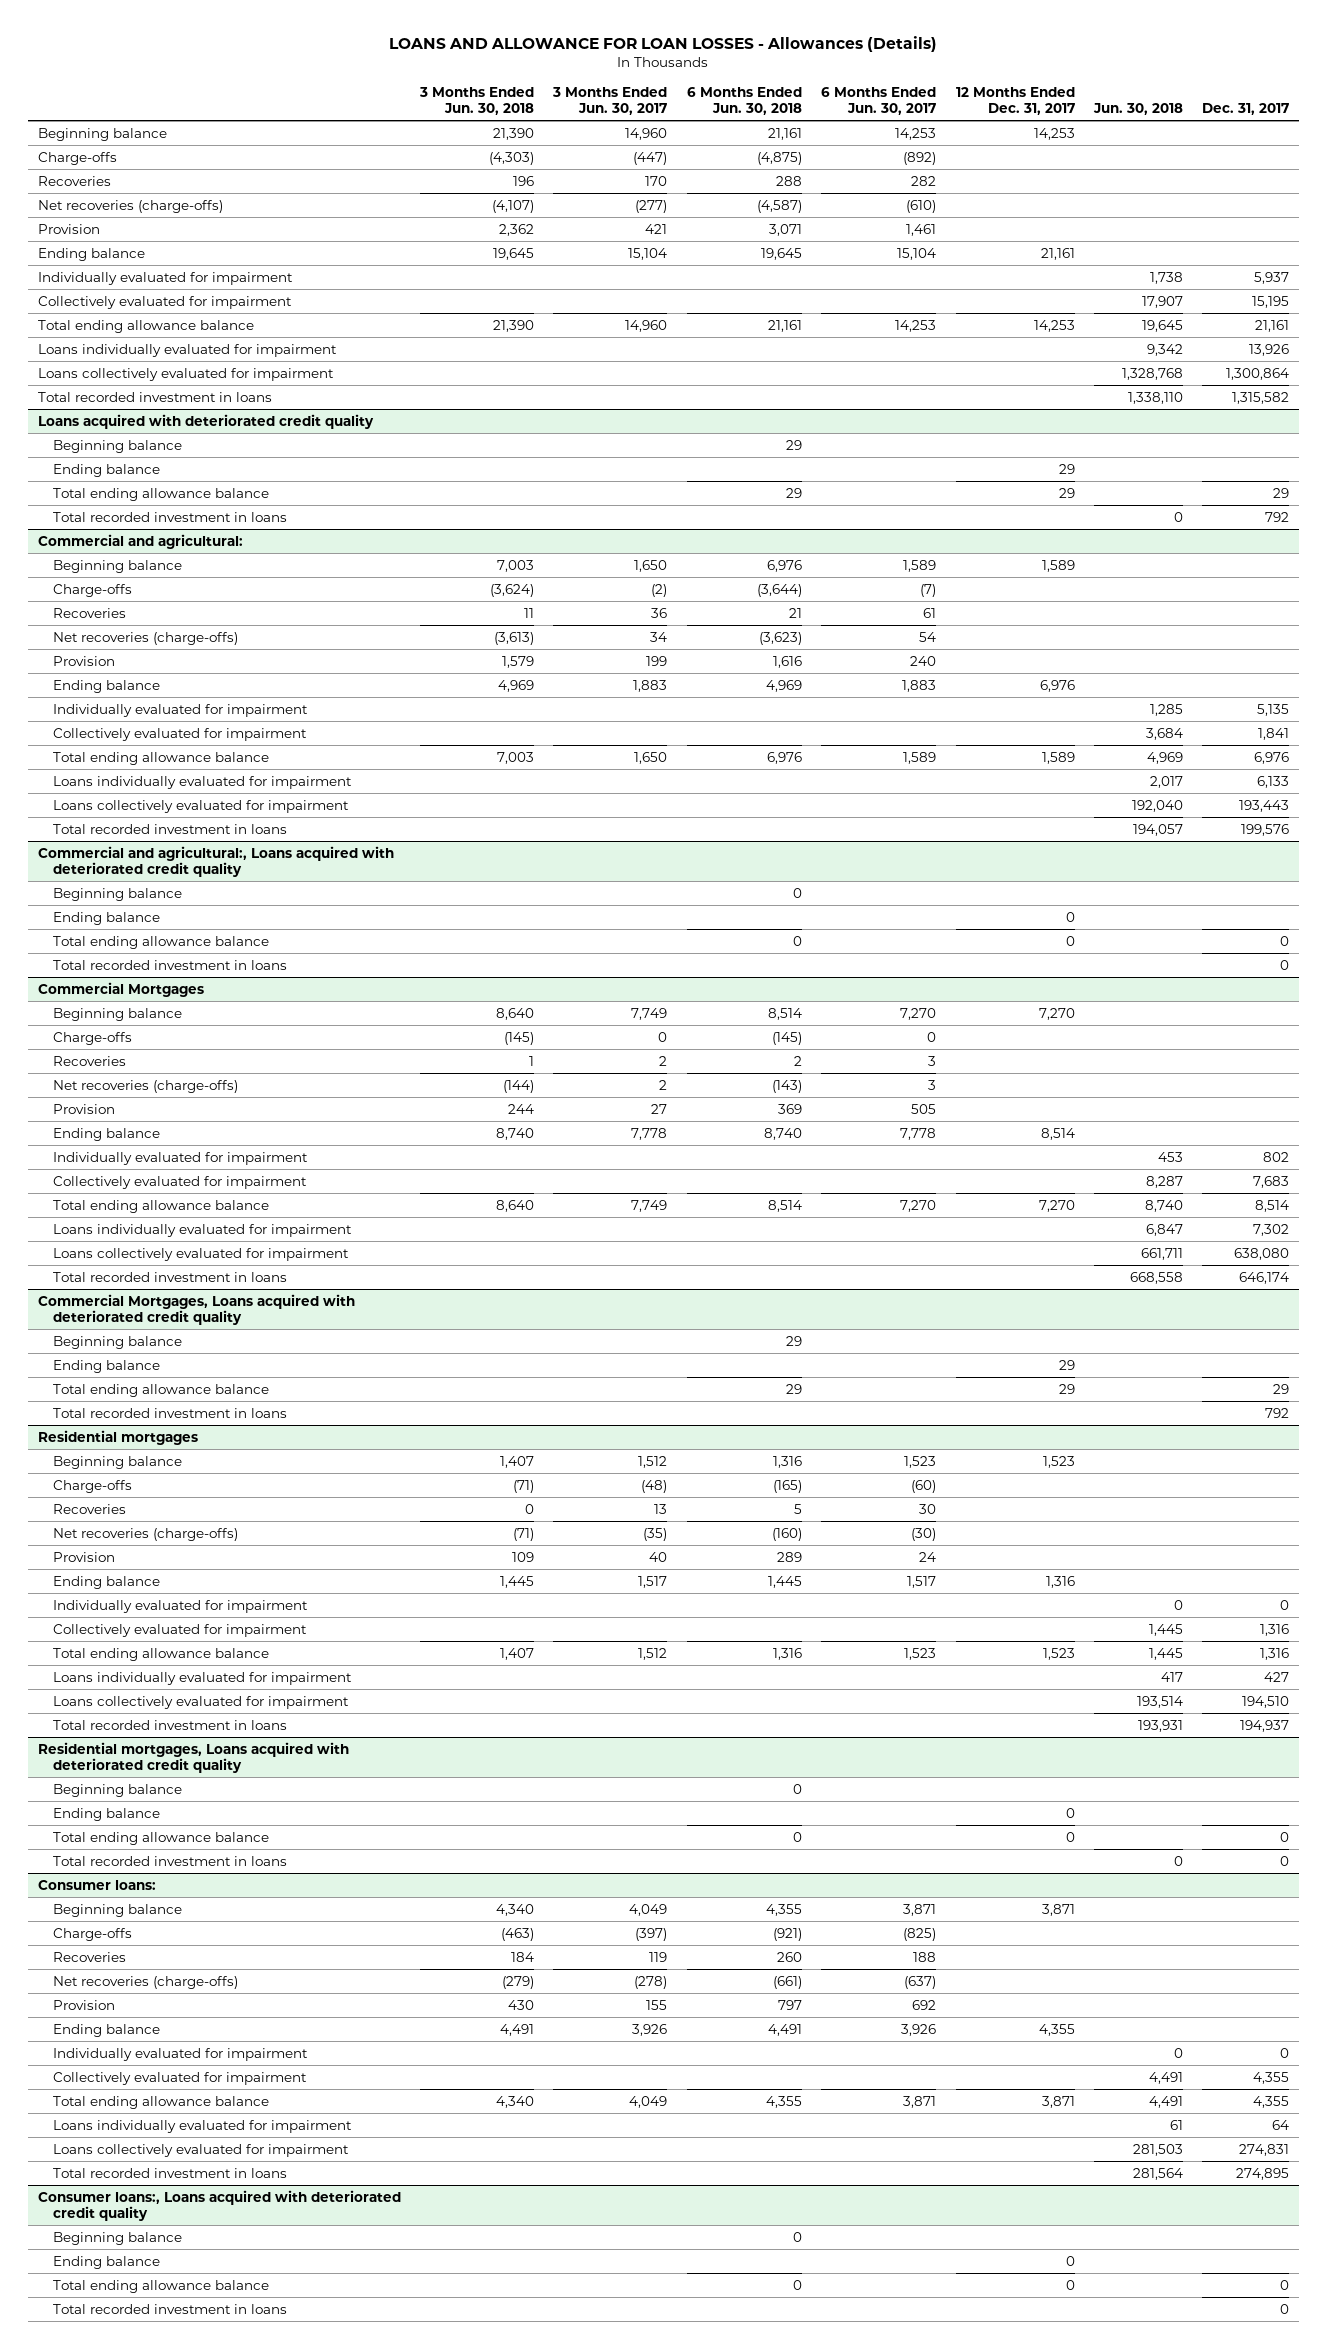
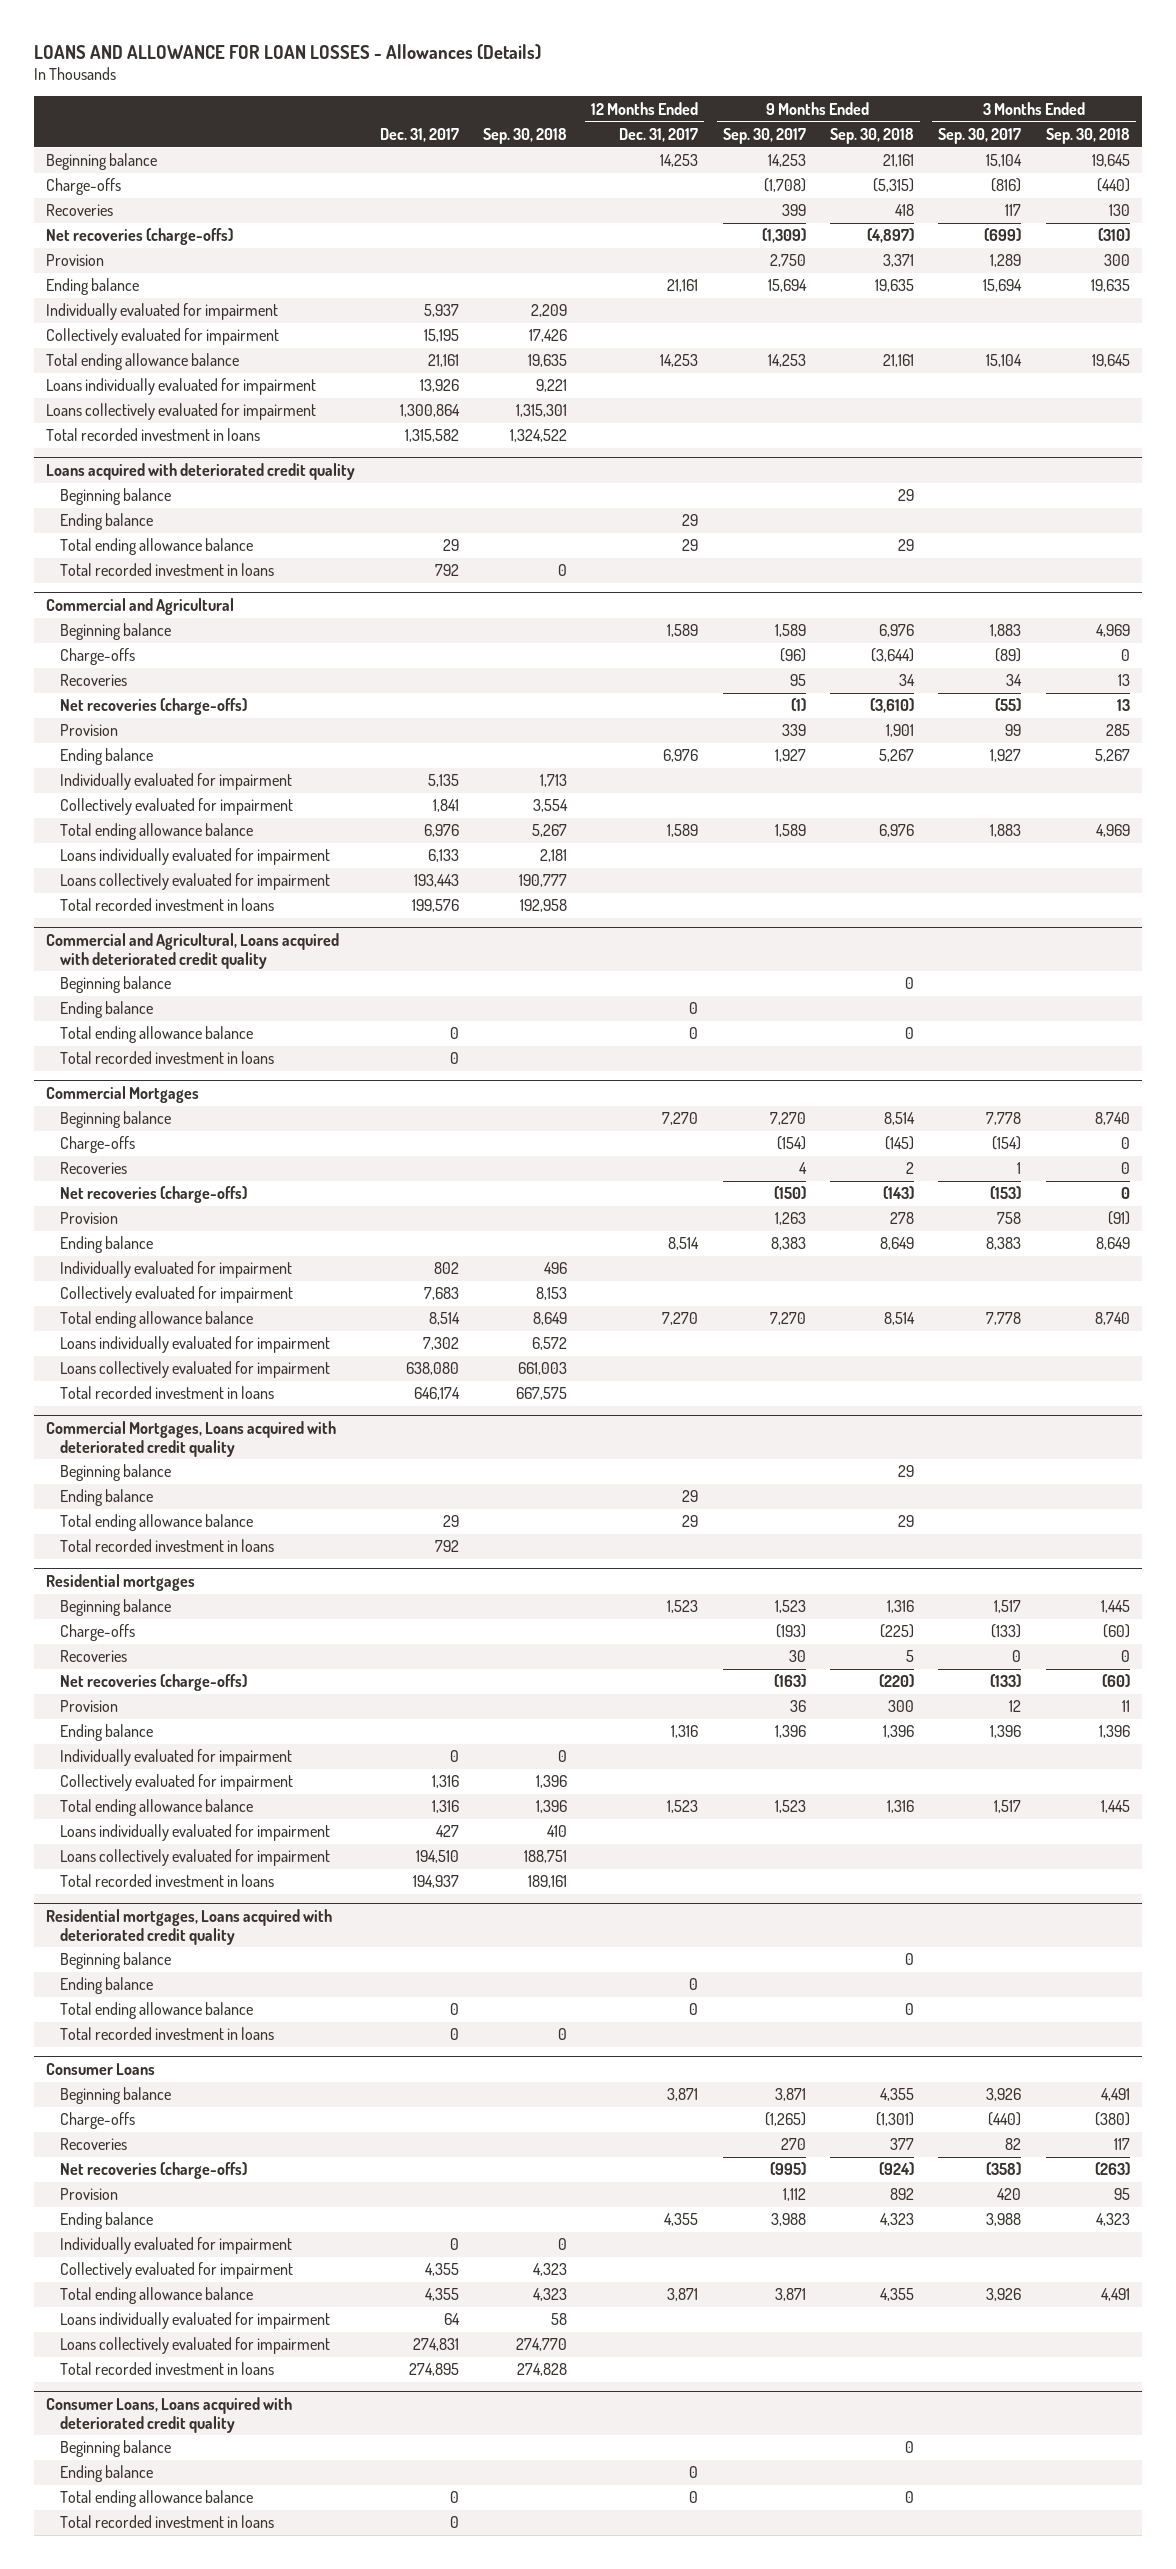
- | 3 Months Ended Jun. 30, 2018 | 3 Months Ended Jun. 30, 2017 | 6 Months Ended Jun. 30, 2018 | 6 Months Ended Jun. 30, 2017 | 12 Months Ended Dec. 31, 2017 | Jun. 30, 2018 | Dec. 31, 2017
+ | Dec. 31, 2017 | Sep. 30, 2018 | 12 Months Ended Dec. 31, 2017 | 9 Months Ended Sep. 30, 2017 | 9 Months Ended Sep. 30, 2018 | 3 Months Ended Sep. 30, 2017 | 3 Months Ended Sep. 30, 2018
- Commercial and agricultural:
+ Commercial and Agricultural
- Commercial and agricultural:, Loans acquired with deteriorated credit quality
+ Commercial and Agricultural, Loans acquired with deteriorated credit quality
- Consumer loans:
+ Consumer Loans
- Consumer loans:, Loans acquired with deteriorated credit quality
+ Consumer Loans, Loans acquired with deteriorated credit quality

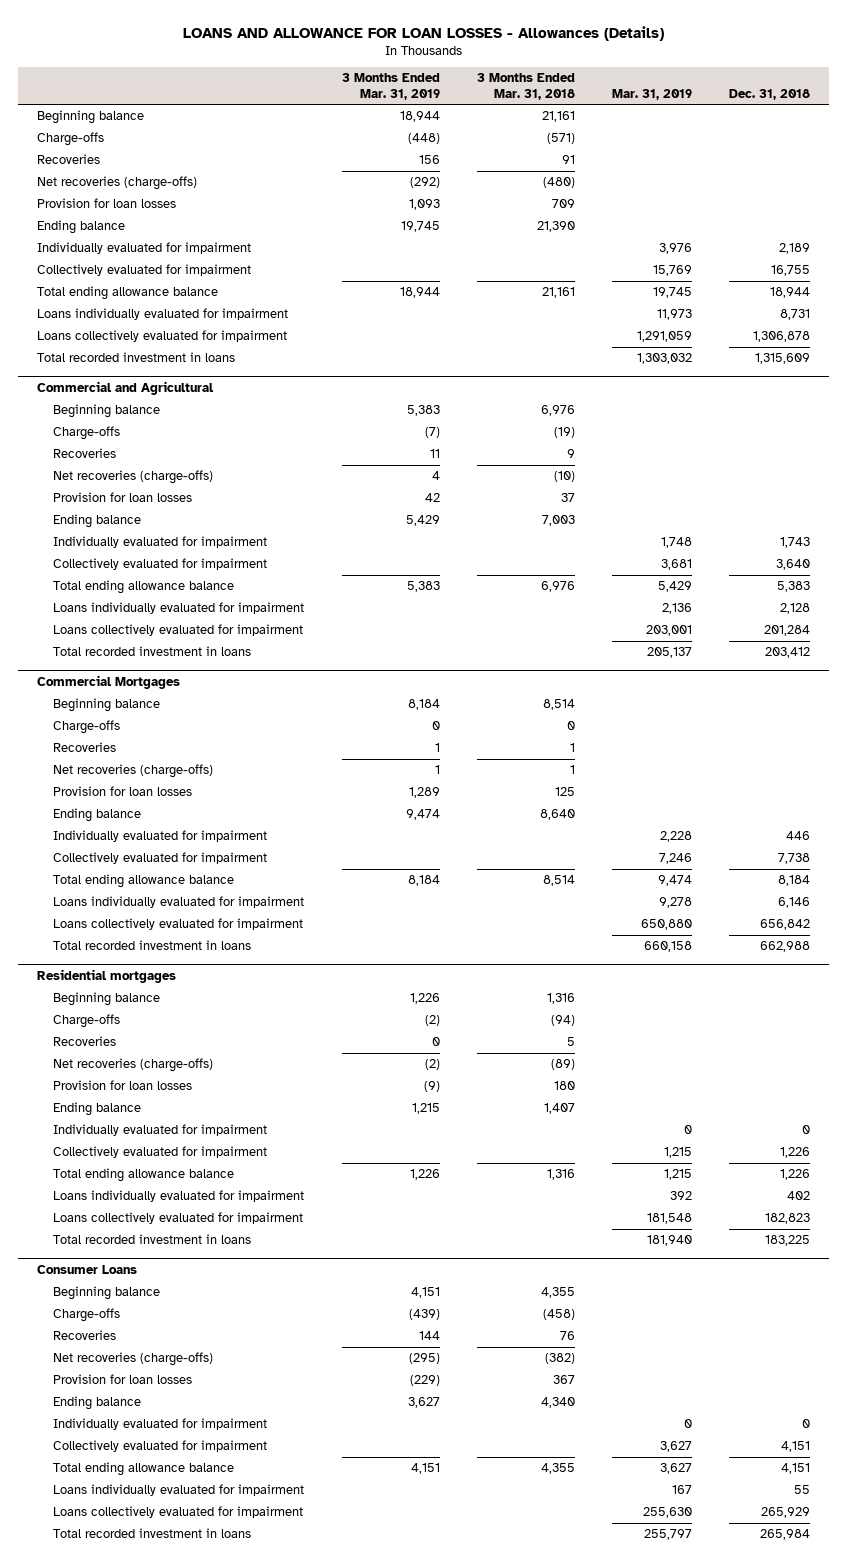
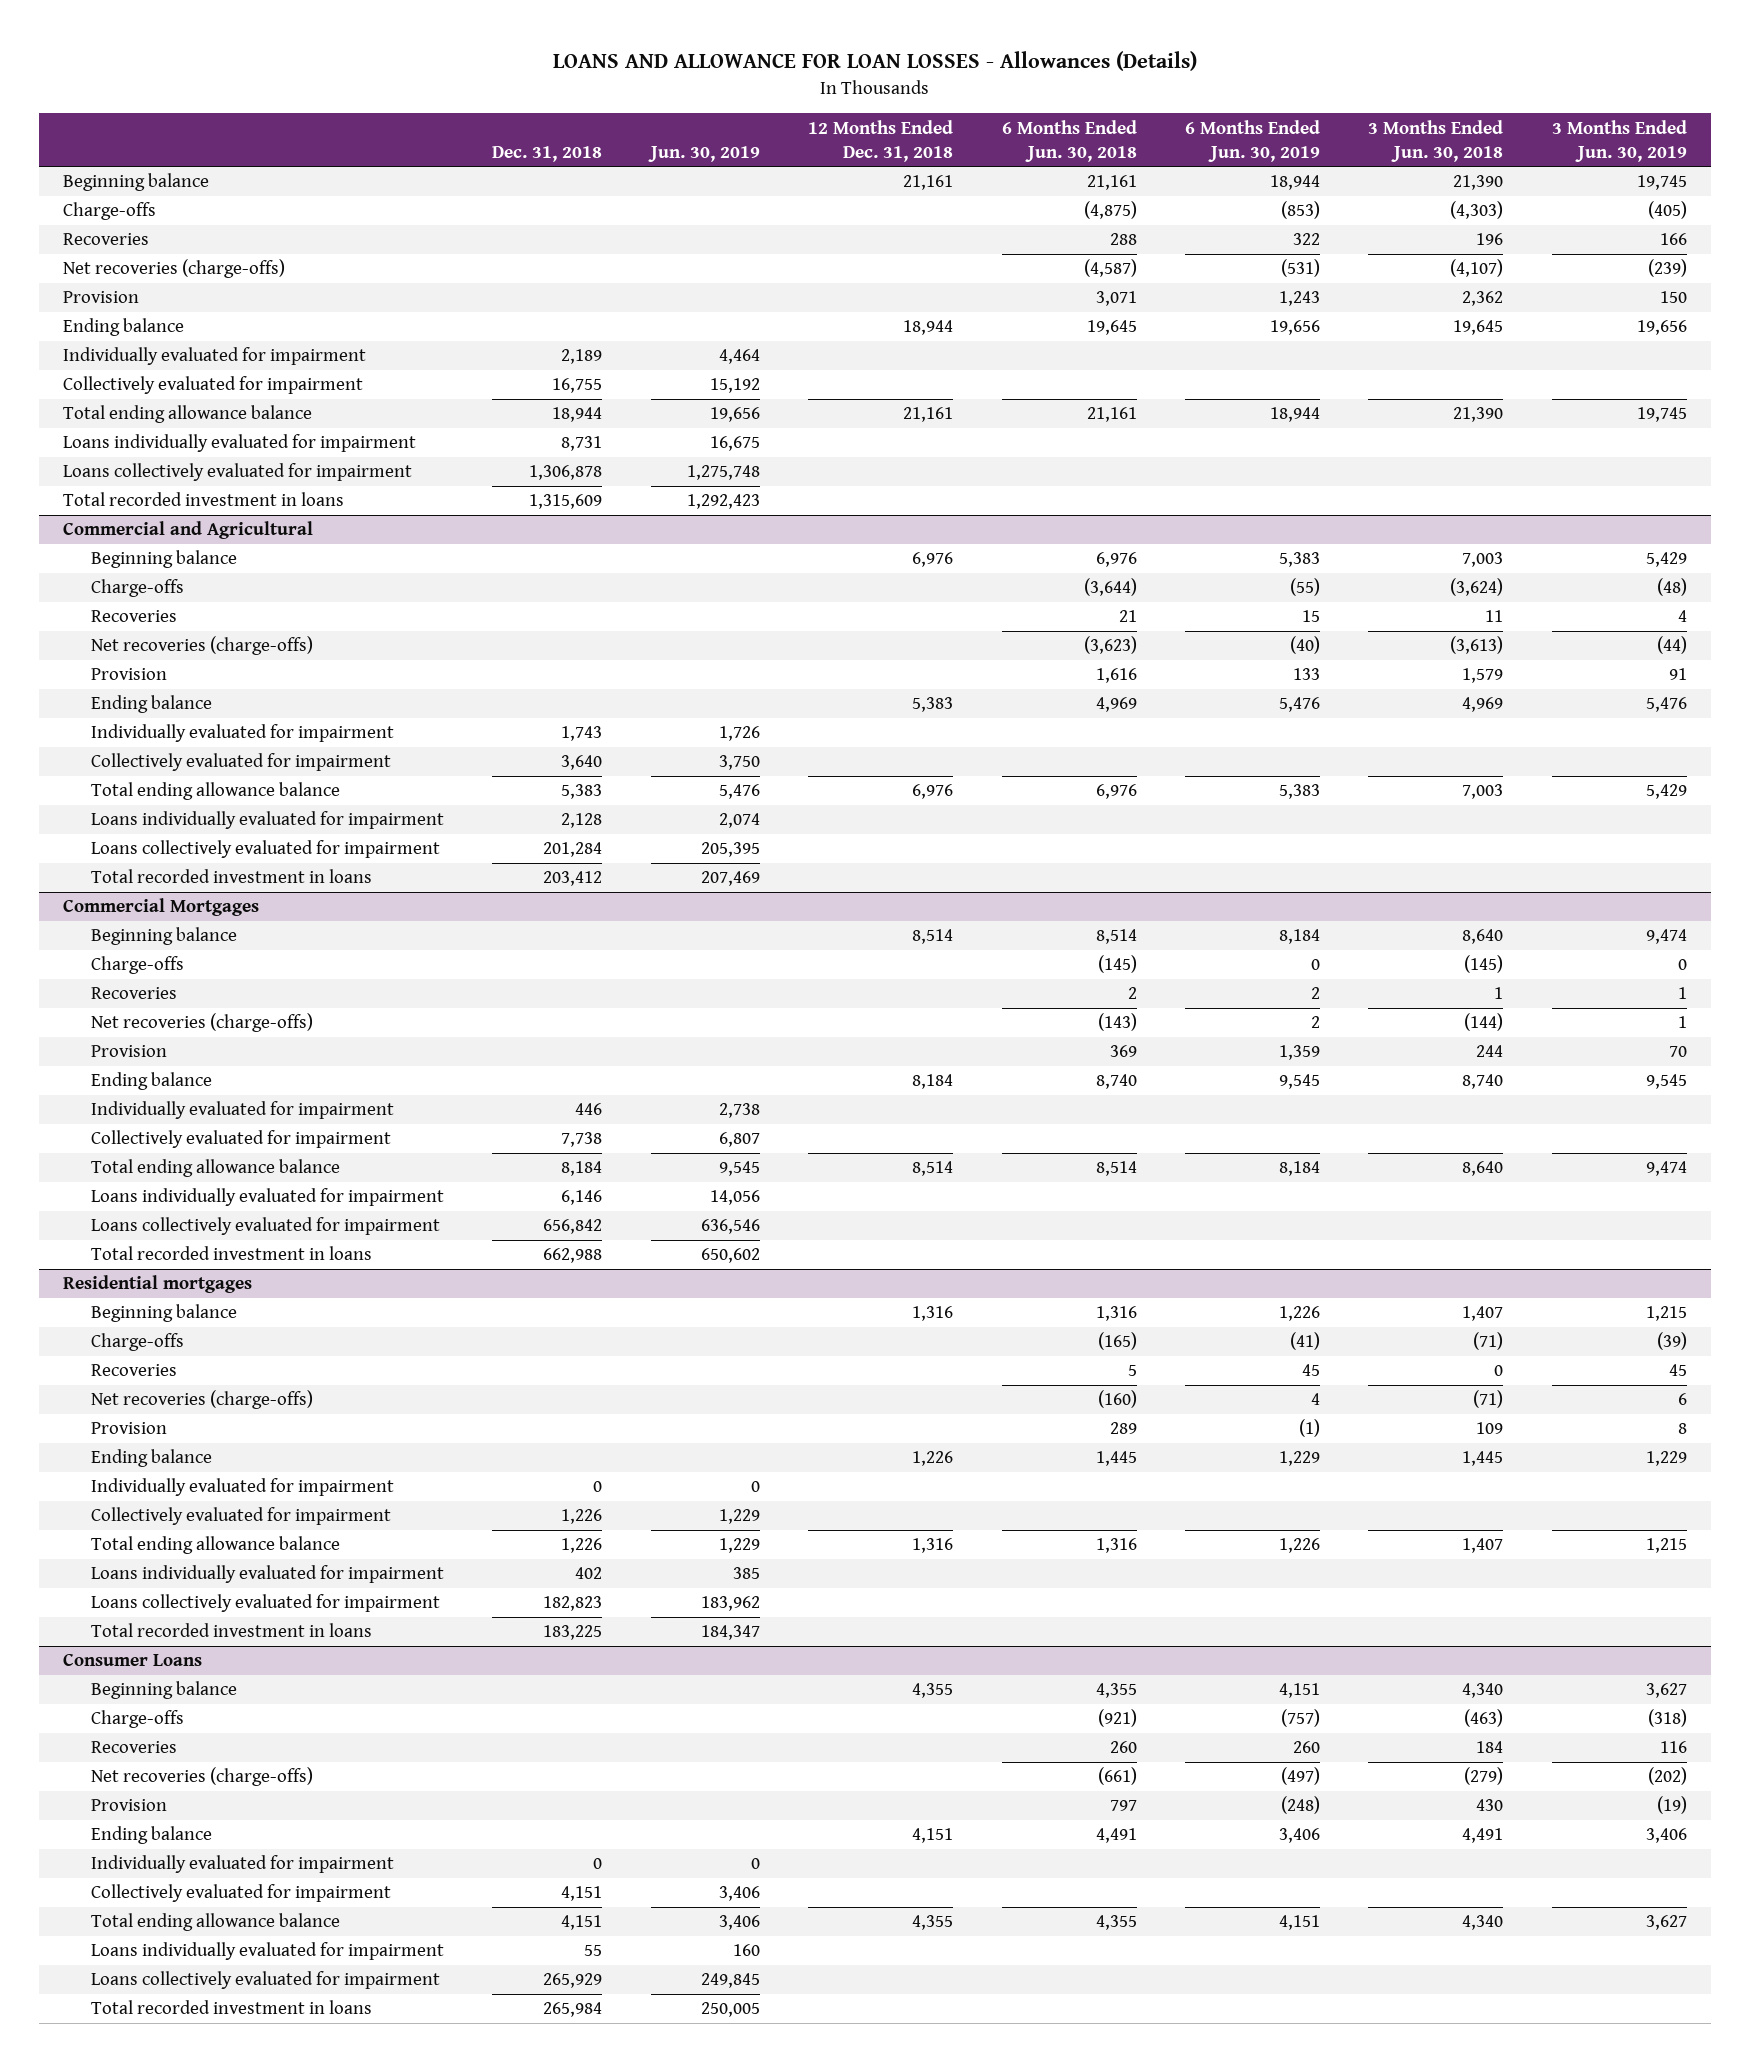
- | 3 Months Ended Mar. 31, 2019 | 3 Months Ended Mar. 31, 2018 | Mar. 31, 2019 | Dec. 31, 2018
+ | Dec. 31, 2018 | Jun. 30, 2019 | 12 Months Ended Dec. 31, 2018 | 6 Months Ended Jun. 30, 2018 | 6 Months Ended Jun. 30, 2019 | 3 Months Ended Jun. 30, 2018 | 3 Months Ended Jun. 30, 2019
- Provision for loan losses | 1,093 | 709 | |
+ Provision | | | | 3,071 | 1,243 | 2,362 | 150
@ Commercial and Agricultural
- Provision for loan losses | 42 | 37 | |
+ Provision | | | | 1,616 | 133 | 1,579 | 91
@ Commercial Mortgages
- Provision for loan losses | 1,289 | 125 | |
+ Provision | | | | 369 | 1,359 | 244 | 70
@ Residential mortgages
- Provision for loan losses | (9) | 180 | |
+ Provision | | | | 289 | (1) | 109 | 8
@ Consumer Loans
- Provision for loan losses | (229) | 367 | |
+ Provision | | | | 797 | (248) | 430 | (19)

